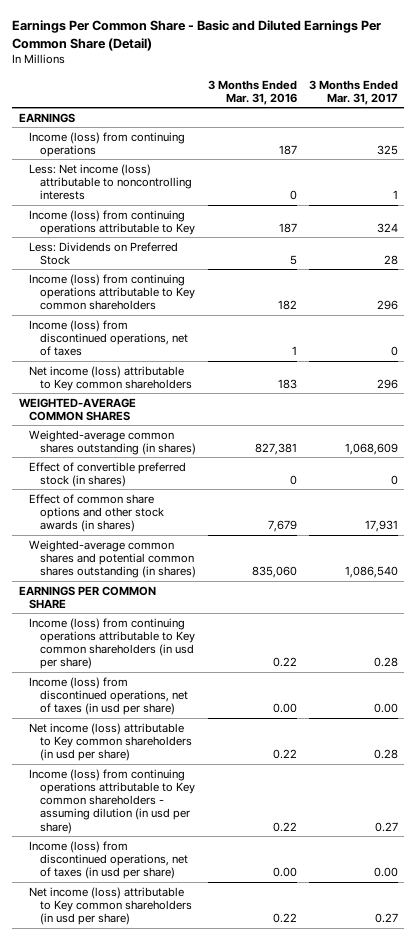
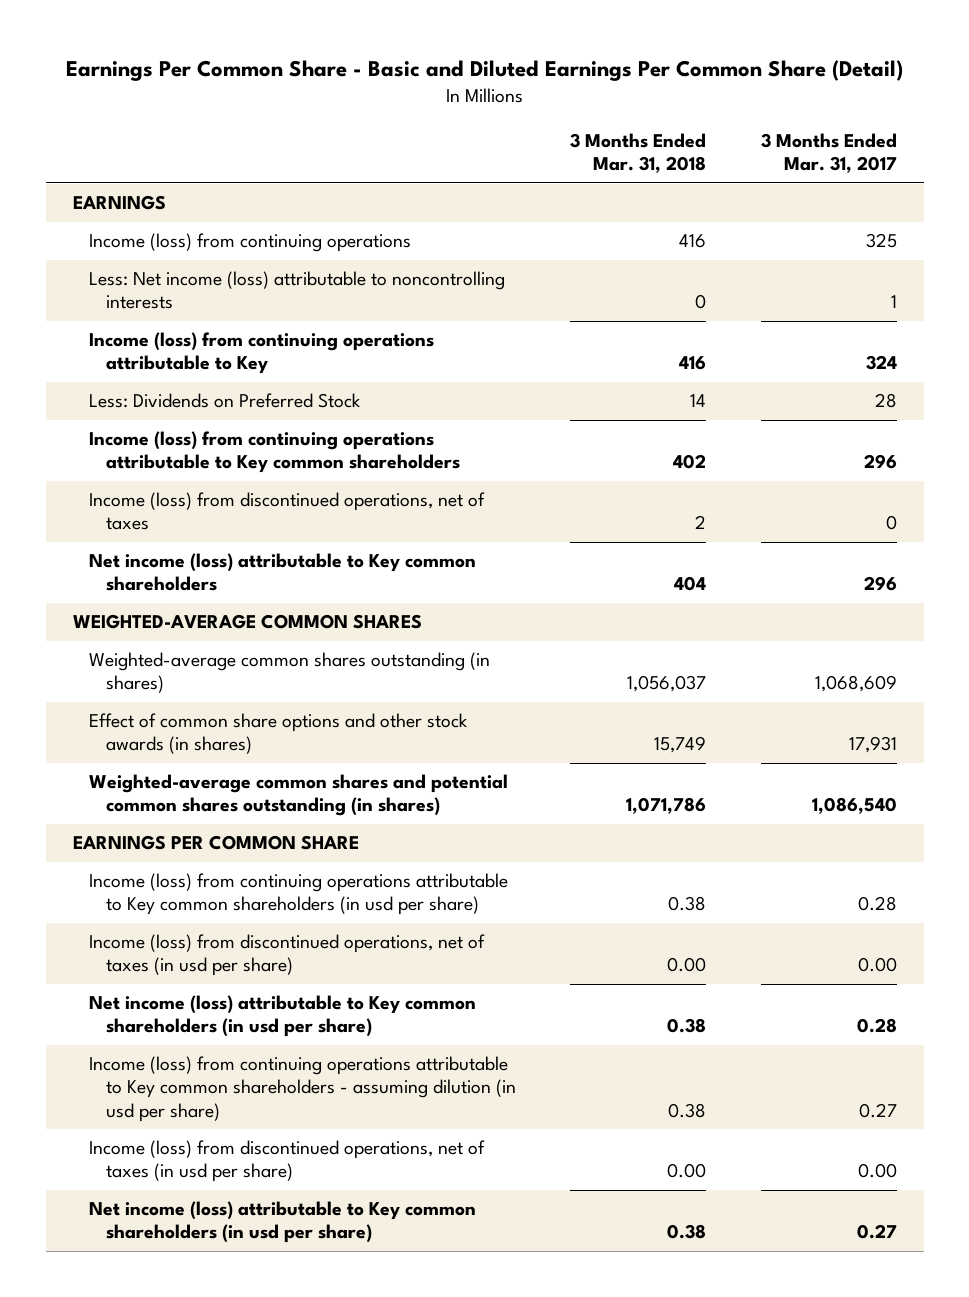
- | 3 Months Ended Mar. 31, 2016 | 3 Months Ended Mar. 31, 2017
+ | 3 Months Ended Mar. 31, 2018 | 3 Months Ended Mar. 31, 2017
- Effect of convertible preferred stock (in shares) | 0 | 0

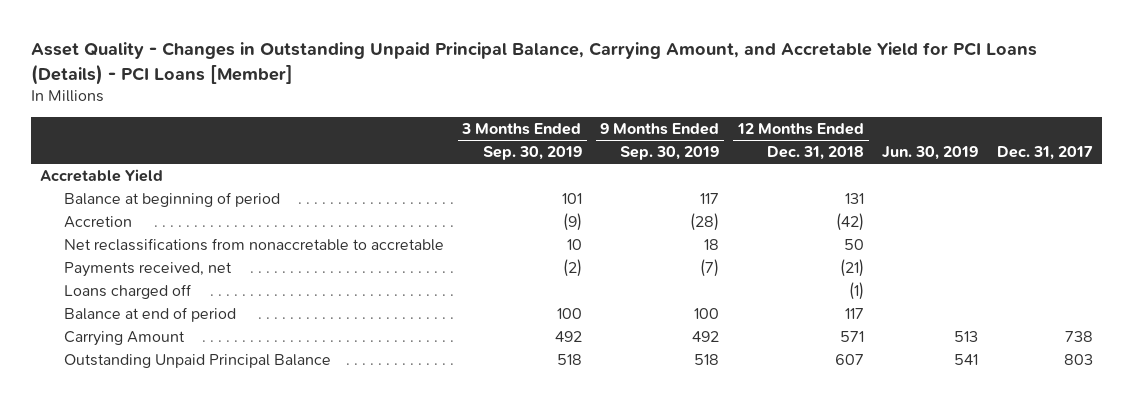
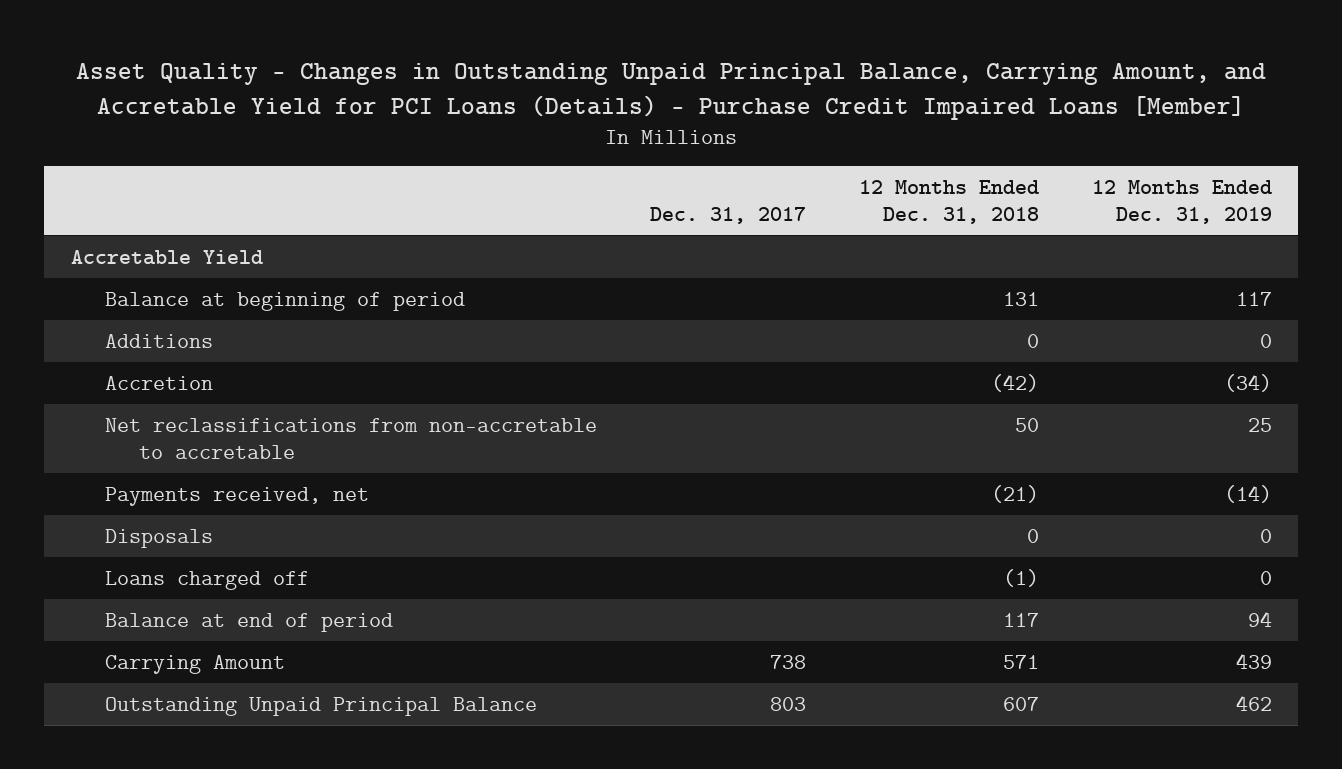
- Asset Quality - Changes in Outstanding Unpaid Principal Balance, Carrying Amount, and Accretable Yield for PCI Loans (Details) - PCI Loans [Member]
+ Asset Quality - Changes in Outstanding Unpaid Principal Balance, Carrying Amount, and Accretable Yield for PCI Loans (Details) - Purchase Credit Impaired Loans [Member]
- | 3 Months Ended Sep. 30, 2019 | 9 Months Ended Sep. 30, 2019 | 12 Months Ended Dec. 31, 2018 | Jun. 30, 2019 | Dec. 31, 2017
+ | Dec. 31, 2017 | 12 Months Ended Dec. 31, 2018 | 12 Months Ended Dec. 31, 2019
+ Additions | | 0 | 0
- Net reclassifications from nonaccretable to accretable | 10 | 18 | 50 | |
+ Net reclassifications from non-accretable to accretable | | 50 | 25
+ Disposals | | 0 | 0

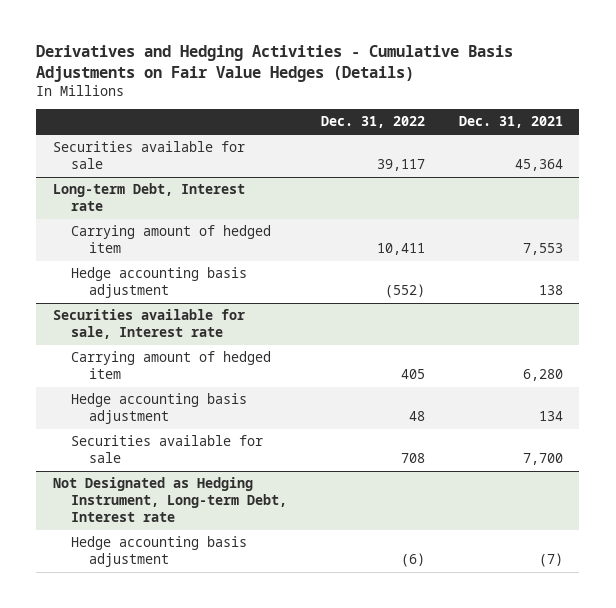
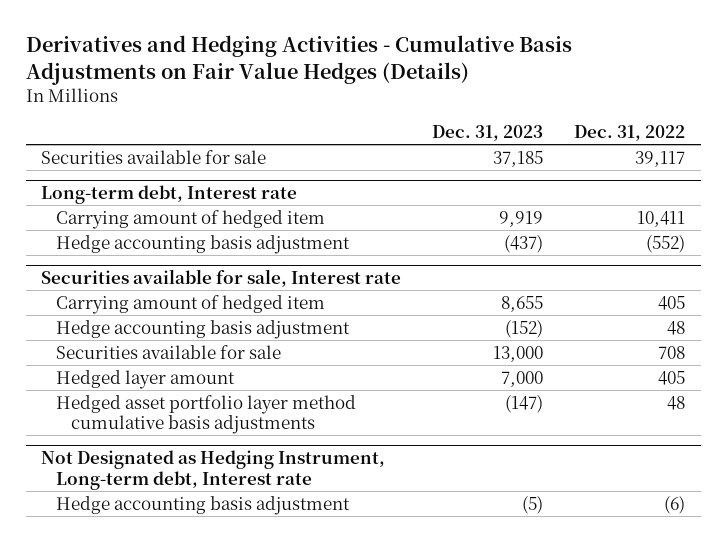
- | Dec. 31, 2022 | Dec. 31, 2021
+ | Dec. 31, 2023 | Dec. 31, 2022
- Long-term Debt, Interest rate
+ Long-term debt, Interest rate
- Not Designated as Hedging Instrument, Long-term Debt, Interest rate
@ Securities available for sale, Interest rate
+ Hedged layer amount | 7,000 | 405
+ Hedged asset portfolio layer method cumulative basis adjustments | (147) | 48
+ Not Designated as Hedging Instrument, Long-term debt, Interest rate

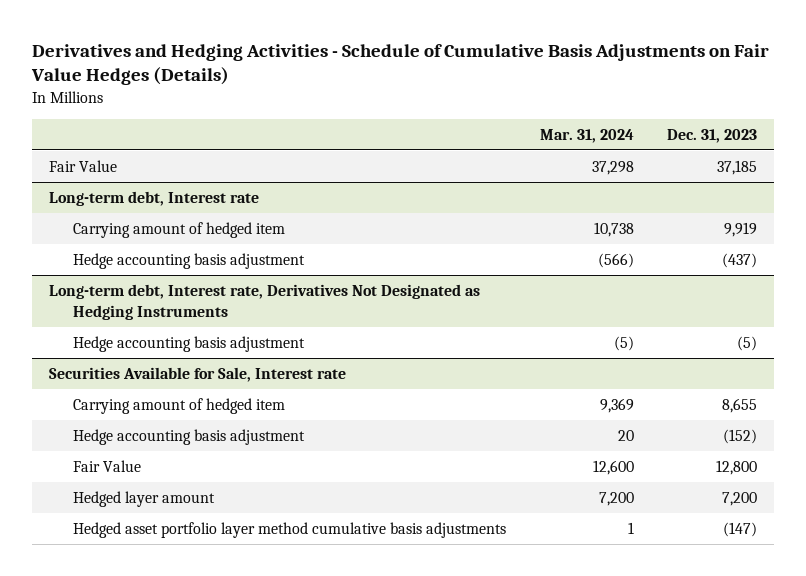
- Derivatives and Hedging Activities - Cumulative Basis Adjustments on Fair Value Hedges (Details)
+ Derivatives and Hedging Activities - Schedule of Cumulative Basis Adjustments on Fair Value Hedges (Details)
- | Dec. 31, 2023 | Dec. 31, 2022
+ | Mar. 31, 2024 | Dec. 31, 2023
- Securities available for sale | 37,185 | 39,117
+ Fair Value | 37,298 | 37,185
- Securities available for sale, Interest rate
+ Long-term debt, Interest rate, Derivatives Not Designated as Hedging Instruments
+ Hedge accounting basis adjustment | (5) | (5)
+ Securities Available for Sale, Interest rate
- Securities available for sale | 13,000 | 708
- Hedged layer amount | 7,000 | 405
+ Fair Value | 12,600 | 12,800
+ Hedged layer amount | 7,200 | 7,200
- Not Designated as Hedging Instrument, Long-term debt, Interest rate
- Hedge accounting basis adjustment | (5) | (6)

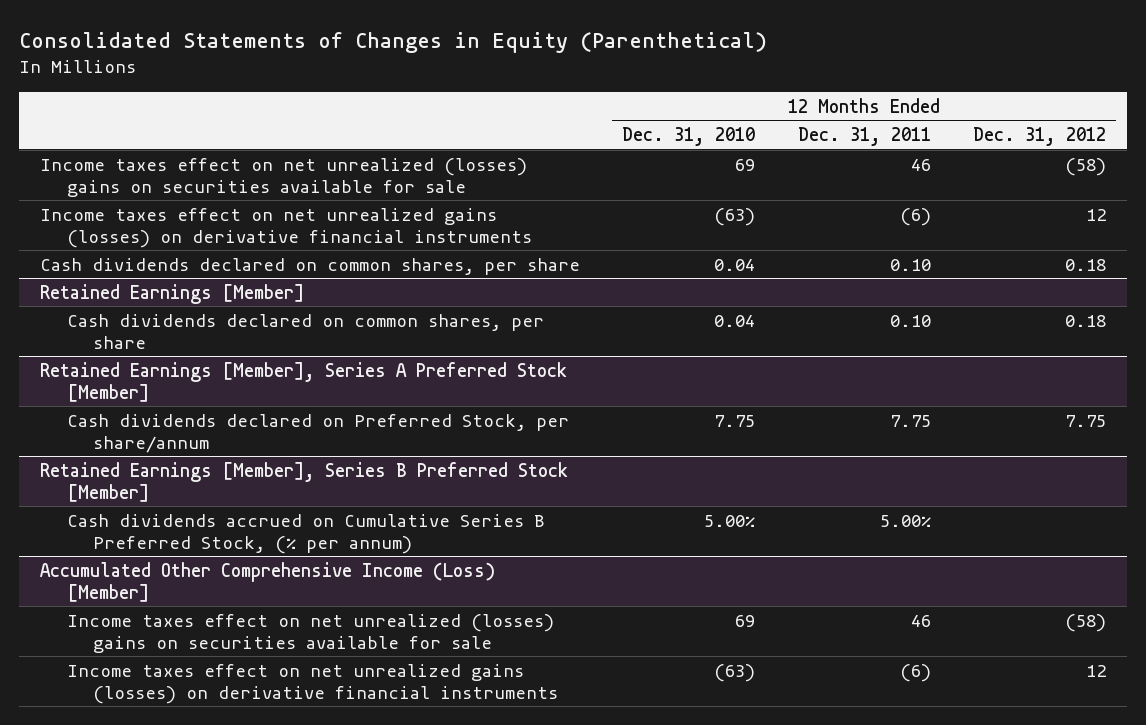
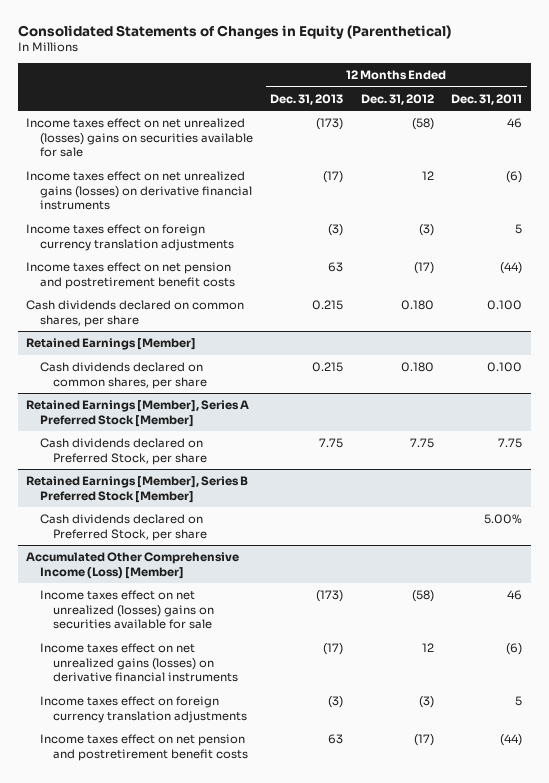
- | 12 Months Ended Dec. 31, 2010 | 12 Months Ended Dec. 31, 2011 | 12 Months Ended Dec. 31, 2012
+ | 12 Months Ended Dec. 31, 2013 | 12 Months Ended Dec. 31, 2012 | 12 Months Ended Dec. 31, 2011
- Cash dividends declared on common shares, per share | 0.04 | 0.10 | 0.18
+ Income taxes effect on foreign currency translation adjustments | (3) | (3) | 5
+ Income taxes effect on net pension and postretirement benefit costs | 63 | (17) | (44)
+ Cash dividends declared on common shares, per share | 0.215 | 0.180 | 0.100
@ Retained Earnings [Member]
- Cash dividends declared on common shares, per share | 0.04 | 0.10 | 0.18
+ Cash dividends declared on common shares, per share | 0.215 | 0.180 | 0.100
@ Retained Earnings [Member], Series A Preferred Stock [Member]
- Cash dividends declared on Preferred Stock, per share/annum | 7.75 | 7.75 | 7.75
+ Cash dividends declared on Preferred Stock, per share | 7.75 | 7.75 | 7.75
@ Retained Earnings [Member], Series B Preferred Stock [Member]
- Cash dividends accrued on Cumulative Series B Preferred Stock, (% per annum) | 5.00% | 5.00% |
+ Cash dividends declared on Preferred Stock, per share | | | 5.00%
@ Accumulated Other Comprehensive Income (Loss) [Member]
+ Income taxes effect on foreign currency translation adjustments | (3) | (3) | 5
+ Income taxes effect on net pension and postretirement benefit costs | 63 | (17) | (44)

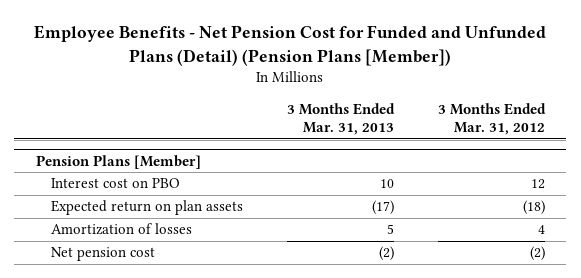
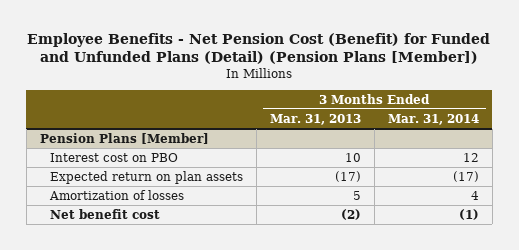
- Employee Benefits - Net Pension Cost for Funded and Unfunded Plans (Detail) (Pension Plans [Member])
+ Employee Benefits - Net Pension Cost (Benefit) for Funded and Unfunded Plans (Detail) (Pension Plans [Member])
- | 3 Months Ended Mar. 31, 2013 | 3 Months Ended Mar. 31, 2012
+ | 3 Months Ended Mar. 31, 2013 | 3 Months Ended Mar. 31, 2014
@ Pension Plans [Member]
- Net pension cost | (2) | (2)
+ Net benefit cost | (2) | (1)

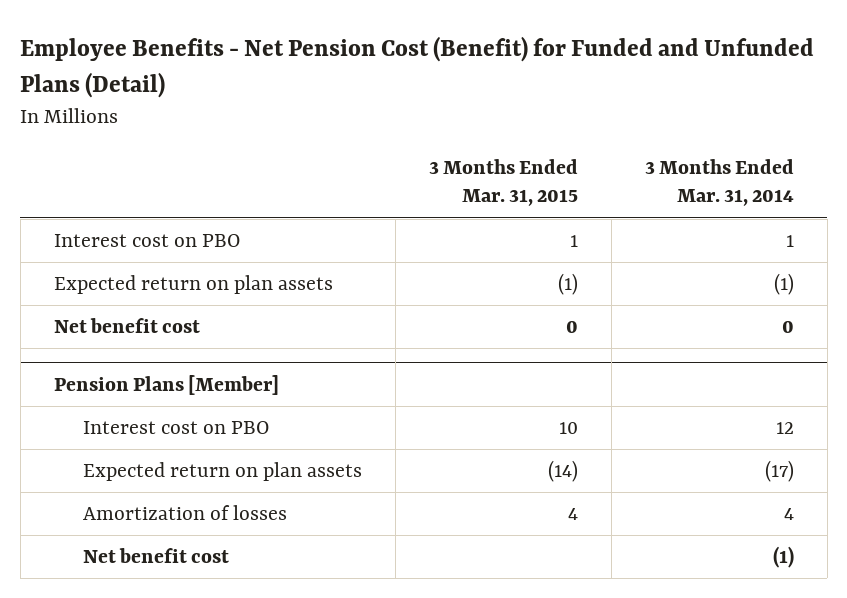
- Employee Benefits - Net Pension Cost (Benefit) for Funded and Unfunded Plans (Detail) (Pension Plans [Member])
+ Employee Benefits - Net Pension Cost (Benefit) for Funded and Unfunded Plans (Detail)
- | 3 Months Ended Mar. 31, 2013 | 3 Months Ended Mar. 31, 2014
+ | 3 Months Ended Mar. 31, 2015 | 3 Months Ended Mar. 31, 2014
+ Interest cost on PBO | 1 | 1
+ Expected return on plan assets | (1) | (1)
+ Net benefit cost | 0 | 0

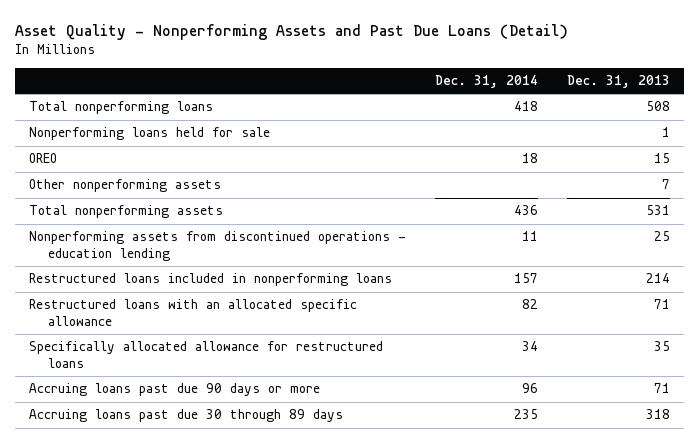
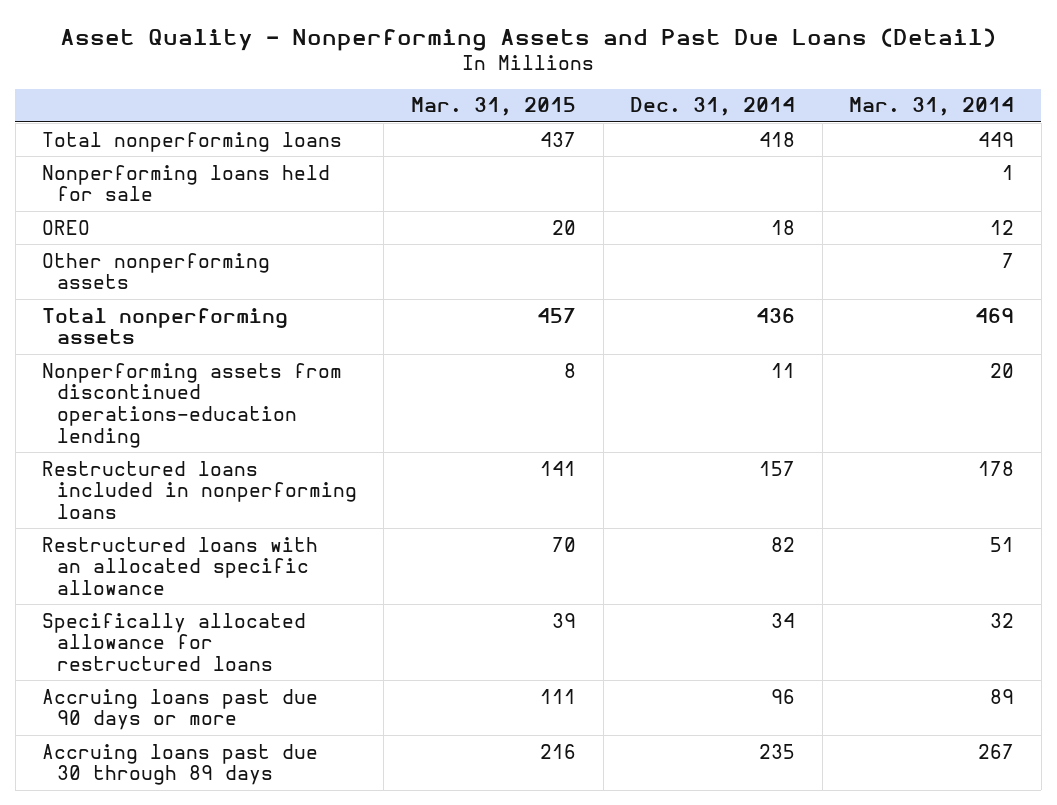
- | Dec. 31, 2014 | Dec. 31, 2013
+ | Mar. 31, 2015 | Dec. 31, 2014 | Mar. 31, 2014
- Nonperforming assets from discontinued operations - education lending | 11 | 25
+ Nonperforming assets from discontinued operations-education lending | 8 | 11 | 20

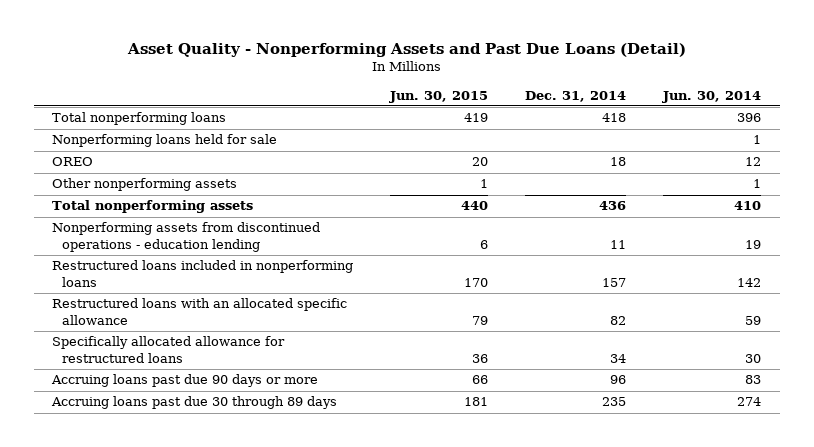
- | Mar. 31, 2015 | Dec. 31, 2014 | Mar. 31, 2014
+ | Jun. 30, 2015 | Dec. 31, 2014 | Jun. 30, 2014
- Nonperforming assets from discontinued operations-education lending | 8 | 11 | 20
+ Nonperforming assets from discontinued operations - education lending | 6 | 11 | 19

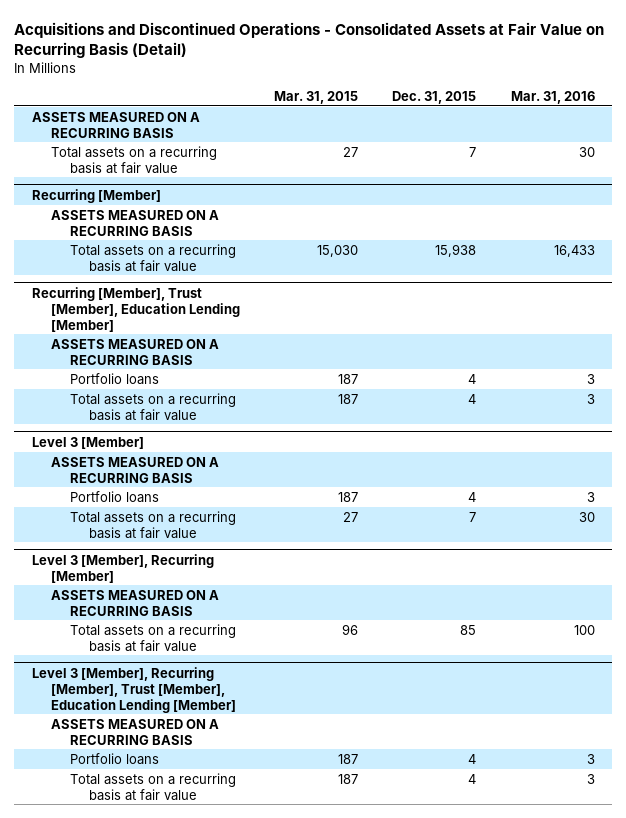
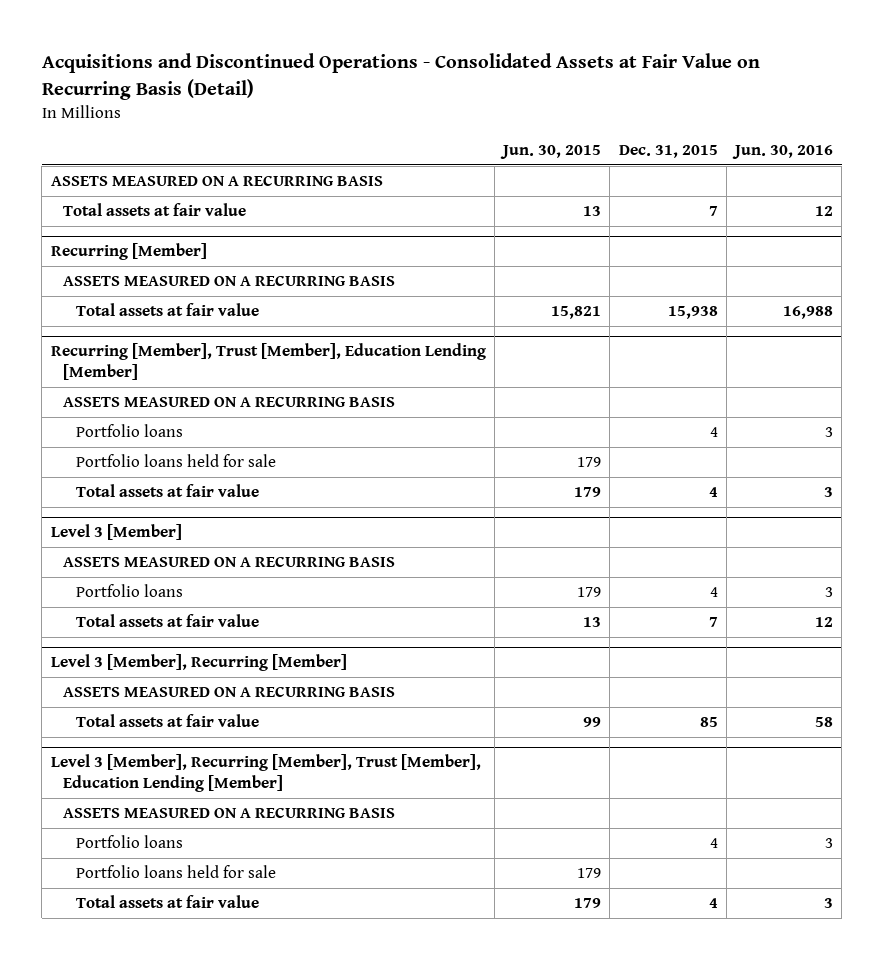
- | Mar. 31, 2015 | Dec. 31, 2015 | Mar. 31, 2016
+ | Jun. 30, 2015 | Dec. 31, 2015 | Jun. 30, 2016
- Total assets on a recurring basis at fair value | 27 | 7 | 30
+ Total assets at fair value | 13 | 7 | 12
@ Recurring [Member]
- Total assets on a recurring basis at fair value | 15,030 | 15,938 | 16,433
+ Total assets at fair value | 15,821 | 15,938 | 16,988
@ Recurring [Member], Trust [Member], Education Lending [Member]
- Total assets on a recurring basis at fair value | 187 | 4 | 3
+ Portfolio loans held for sale | 179 | |
+ Total assets at fair value | 179 | 4 | 3
@ Level 3 [Member]
- Total assets on a recurring basis at fair value | 27 | 7 | 30
+ Total assets at fair value | 13 | 7 | 12
@ Level 3 [Member], Recurring [Member]
- Total assets on a recurring basis at fair value | 96 | 85 | 100
+ Total assets at fair value | 99 | 85 | 58
@ Level 3 [Member], Recurring [Member], Trust [Member], Education Lending [Member]
- Total assets on a recurring basis at fair value | 187 | 4 | 3
+ Portfolio loans held for sale | 179 | |
+ Total assets at fair value | 179 | 4 | 3

